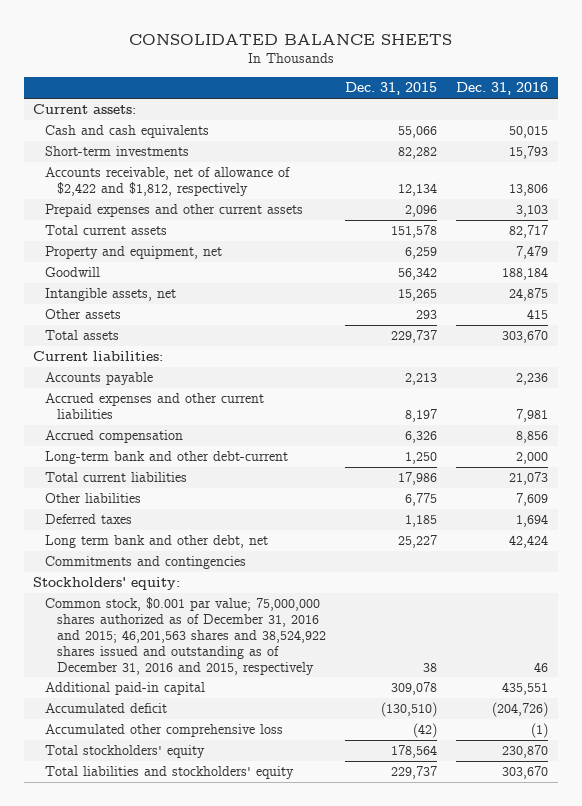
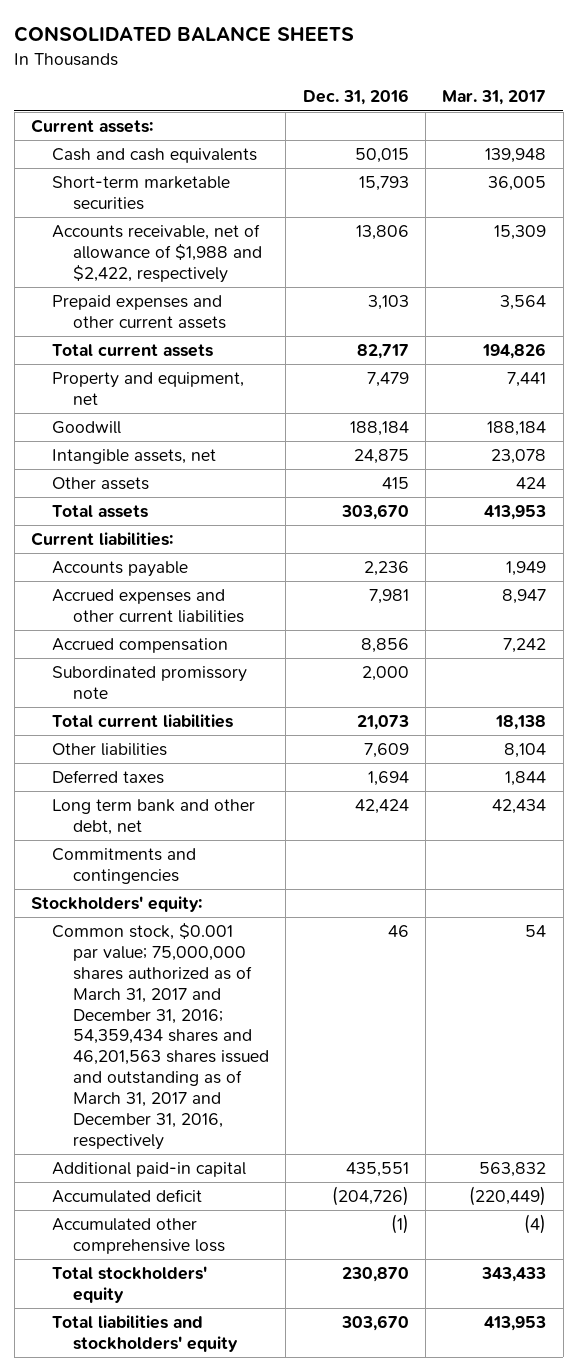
- | Dec. 31, 2015 | Dec. 31, 2016
+ | Dec. 31, 2016 | Mar. 31, 2017
- Short-term investments | 82,282 | 15,793
- Accounts receivable, net of allowance of $2,422 and $1,812, respectively | 12,134 | 13,806
+ Short-term marketable securities | 15,793 | 36,005
+ Accounts receivable, net of allowance of $1,988 and $2,422, respectively | 13,806 | 15,309
- Long-term bank and other debt-current | 1,250 | 2,000
+ Subordinated promissory note | 2,000 |
- Common stock, $0.001 par value; 75,000,000 shares authorized as of December 31, 2016 and 2015; 46,201,563 shares and 38,524,922 shares issued and outstanding as of December 31, 2016 and 2015, respectively | 38 | 46
+ Common stock, $0.001 par value; 75,000,000 shares authorized as of March 31, 2017 and December 31, 2016; 54,359,434 shares and 46,201,563 shares issued and outstanding as of March 31, 2017 and December 31, 2016, respectively | 46 | 54

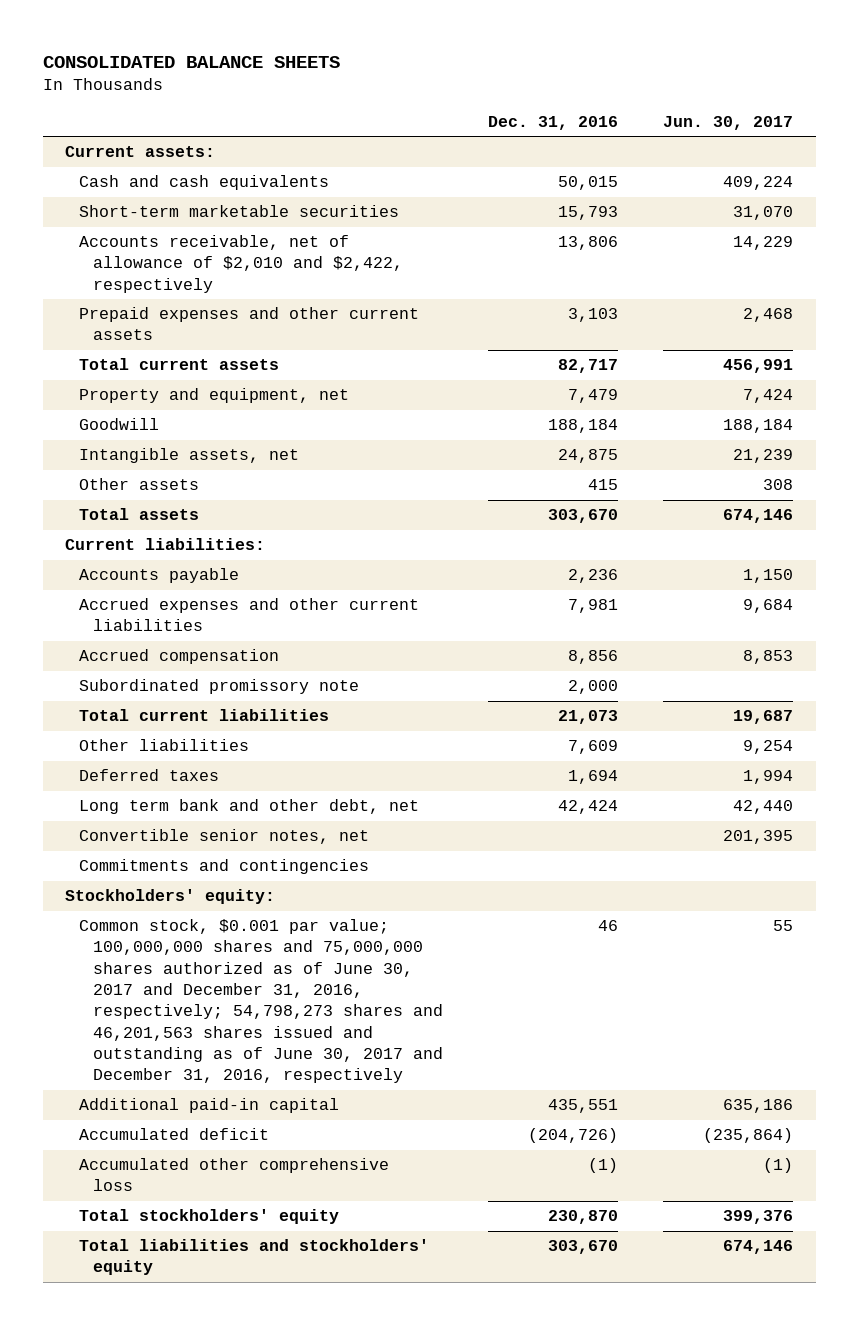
- | Dec. 31, 2016 | Mar. 31, 2017
+ | Dec. 31, 2016 | Jun. 30, 2017
- Accounts receivable, net of allowance of $1,988 and $2,422, respectively | 13,806 | 15,309
+ Accounts receivable, net of allowance of $2,010 and $2,422, respectively | 13,806 | 14,229
+ Convertible senior notes, net | | 201,395
- Common stock, $0.001 par value; 75,000,000 shares authorized as of March 31, 2017 and December 31, 2016; 54,359,434 shares and 46,201,563 shares issued and outstanding as of March 31, 2017 and December 31, 2016, respectively | 46 | 54
+ Common stock, $0.001 par value; 100,000,000 shares and 75,000,000 shares authorized as of June 30, 2017 and December 31, 2016, respectively; 54,798,273 shares and 46,201,563 shares issued and outstanding as of June 30, 2017 and December 31, 2016, respectively | 46 | 55

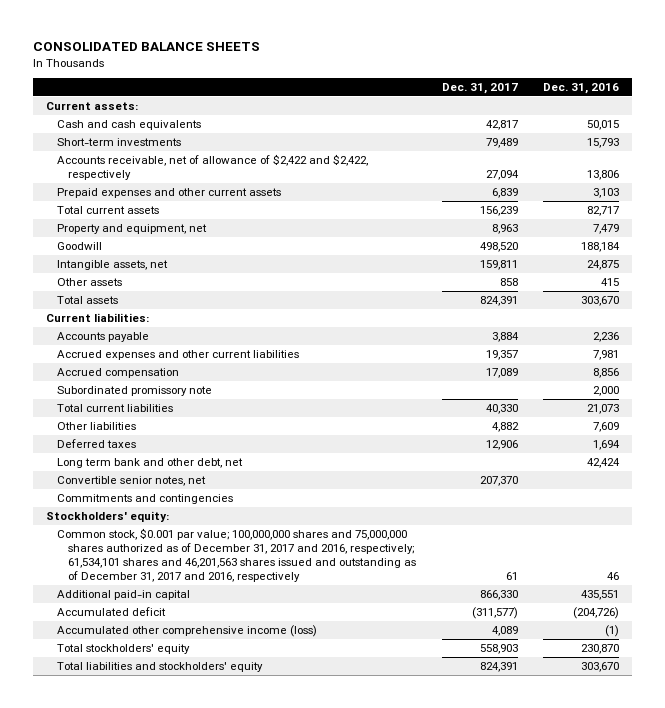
- | Dec. 31, 2016 | Jun. 30, 2017
+ | Dec. 31, 2017 | Dec. 31, 2016
- Short-term marketable securities | 15,793 | 31,070
- Accounts receivable, net of allowance of $2,010 and $2,422, respectively | 13,806 | 14,229
+ Short-term investments | 79,489 | 15,793
+ Accounts receivable, net of allowance of $2,422 and $2,422, respectively | 27,094 | 13,806
- Common stock, $0.001 par value; 100,000,000 shares and 75,000,000 shares authorized as of June 30, 2017 and December 31, 2016, respectively; 54,798,273 shares and 46,201,563 shares issued and outstanding as of June 30, 2017 and December 31, 2016, respectively | 46 | 55
+ Common stock, $0.001 par value; 100,000,000 shares and 75,000,000 shares authorized as of December 31, 2017 and 2016, respectively; 61,534,101 shares and 46,201,563 shares issued and outstanding as of December 31, 2017 and 2016, respectively | 61 | 46
- Accumulated other comprehensive loss | (1) | (1)
+ Accumulated other comprehensive income (loss) | 4,089 | (1)

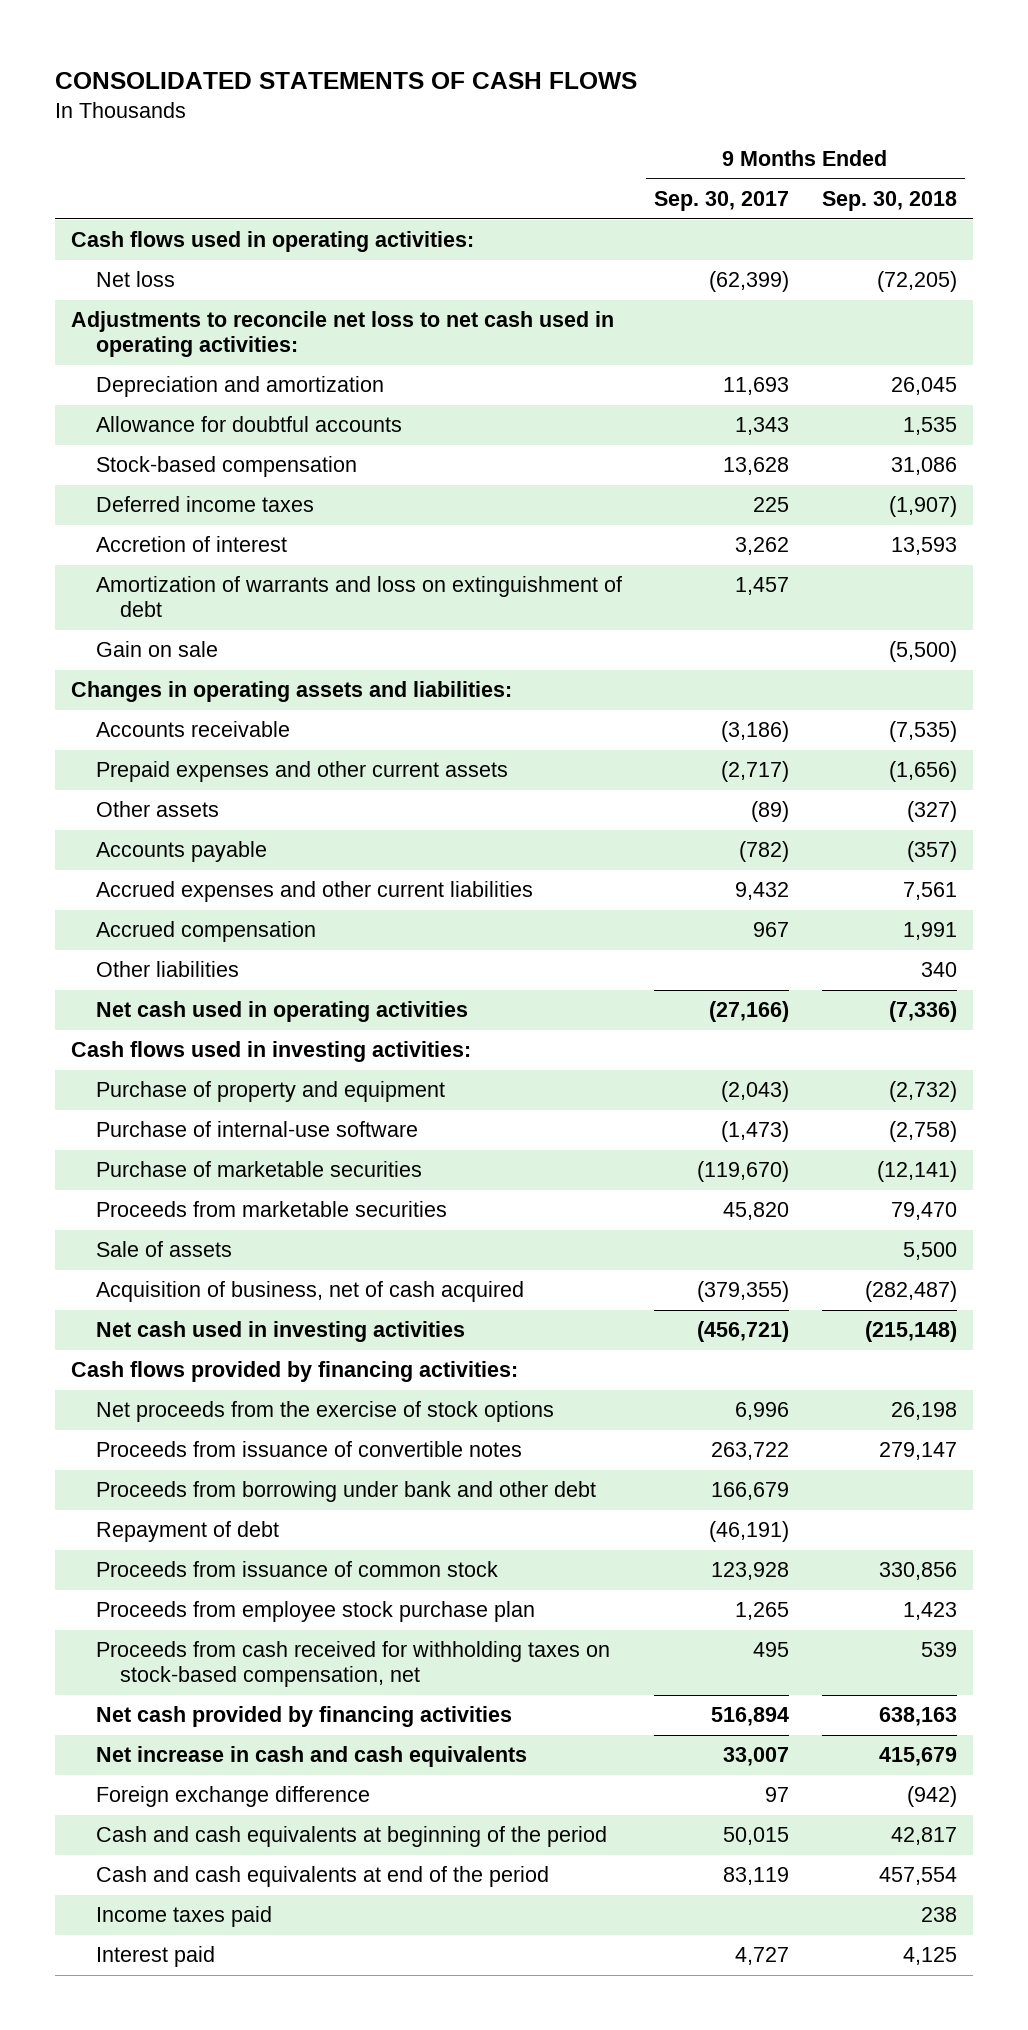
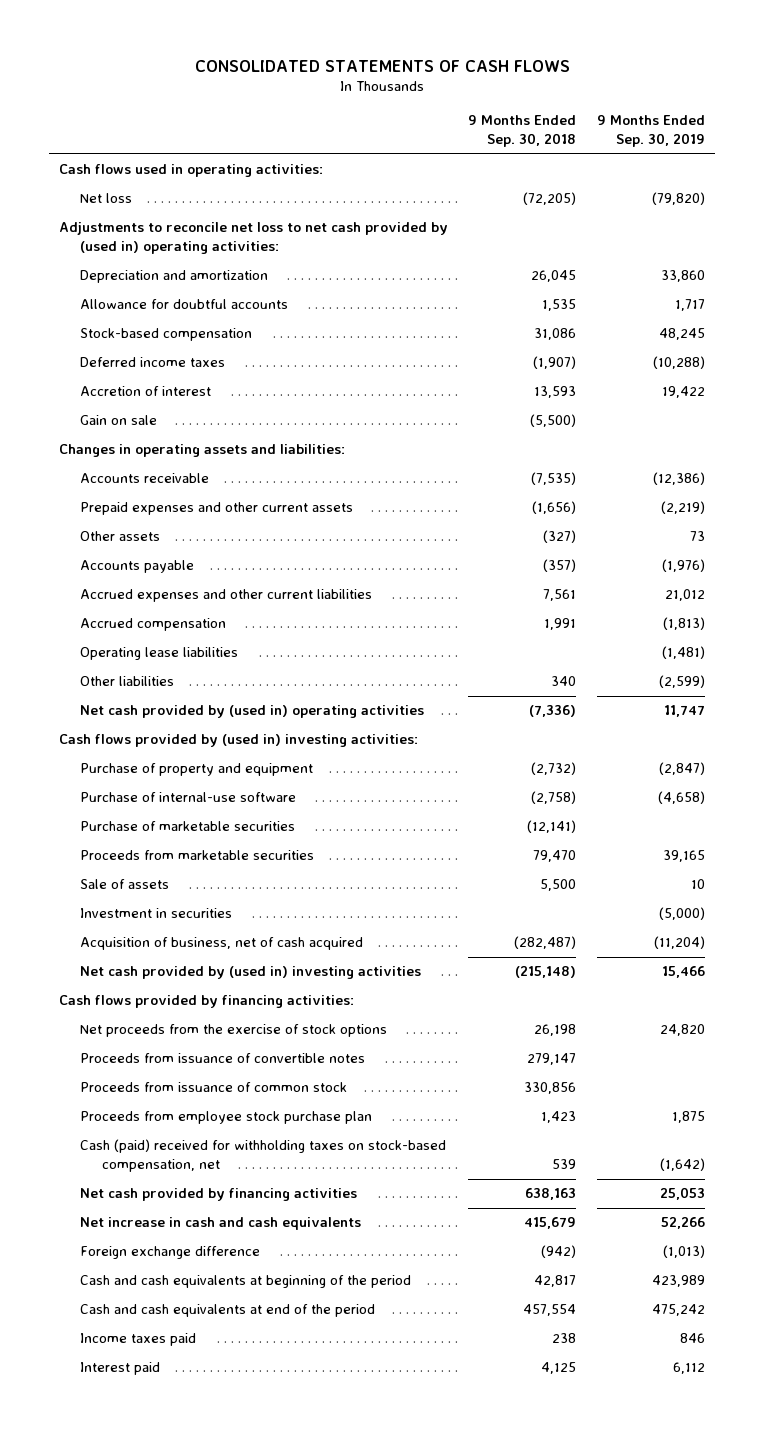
- | 9 Months Ended Sep. 30, 2017 | 9 Months Ended Sep. 30, 2018
+ | 9 Months Ended Sep. 30, 2018 | 9 Months Ended Sep. 30, 2019
- Adjustments to reconcile net loss to net cash used in operating activities:
+ Adjustments to reconcile net loss to net cash provided by (used in) operating activities:
- Amortization of warrants and loss on extinguishment of debt | 1,457 |
+ Operating lease liabilities | | (1,481)
- Net cash used in operating activities | (27,166) | (7,336)
- Cash flows used in investing activities:
+ Net cash provided by (used in) operating activities | (7,336) | 11,747
+ Cash flows provided by (used in) investing activities:
+ Investment in securities | | (5,000)
- Net cash used in investing activities | (456,721) | (215,148)
+ Net cash provided by (used in) investing activities | (215,148) | 15,466
- Proceeds from borrowing under bank and other debt | 166,679 |
- Repayment of debt | (46,191) |
- Proceeds from cash received for withholding taxes on stock-based compensation, net | 495 | 539
+ Cash (paid) received for withholding taxes on stock-based compensation, net | 539 | (1,642)

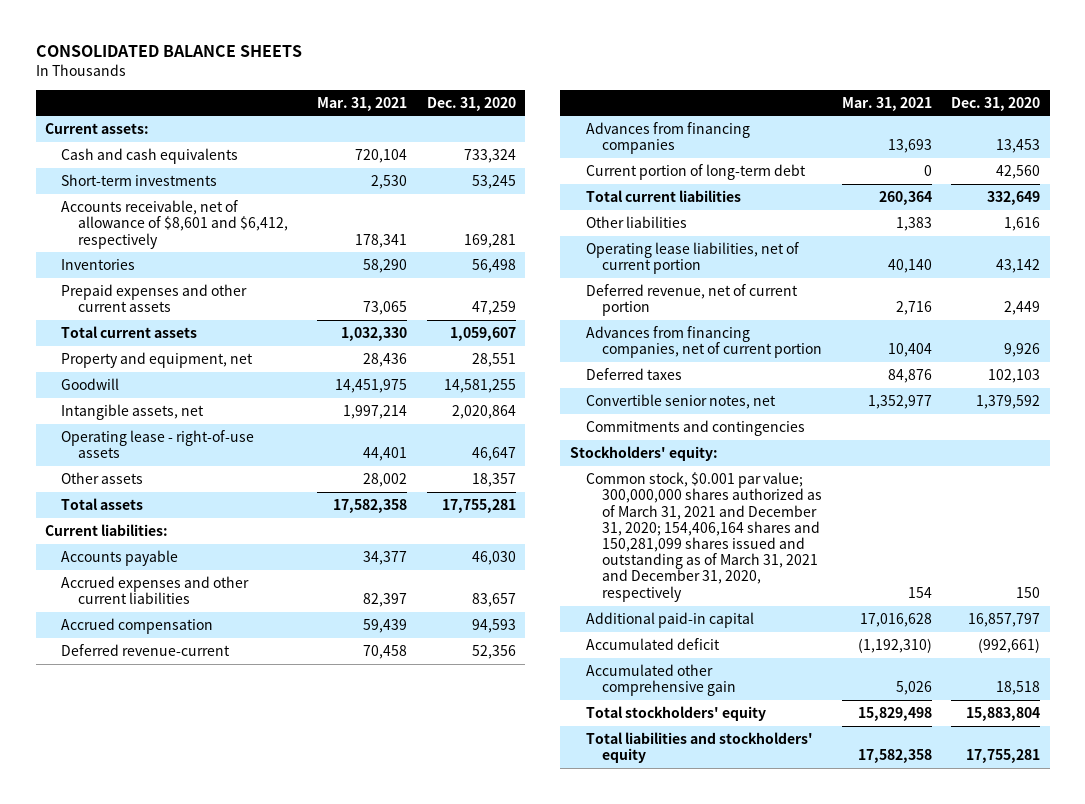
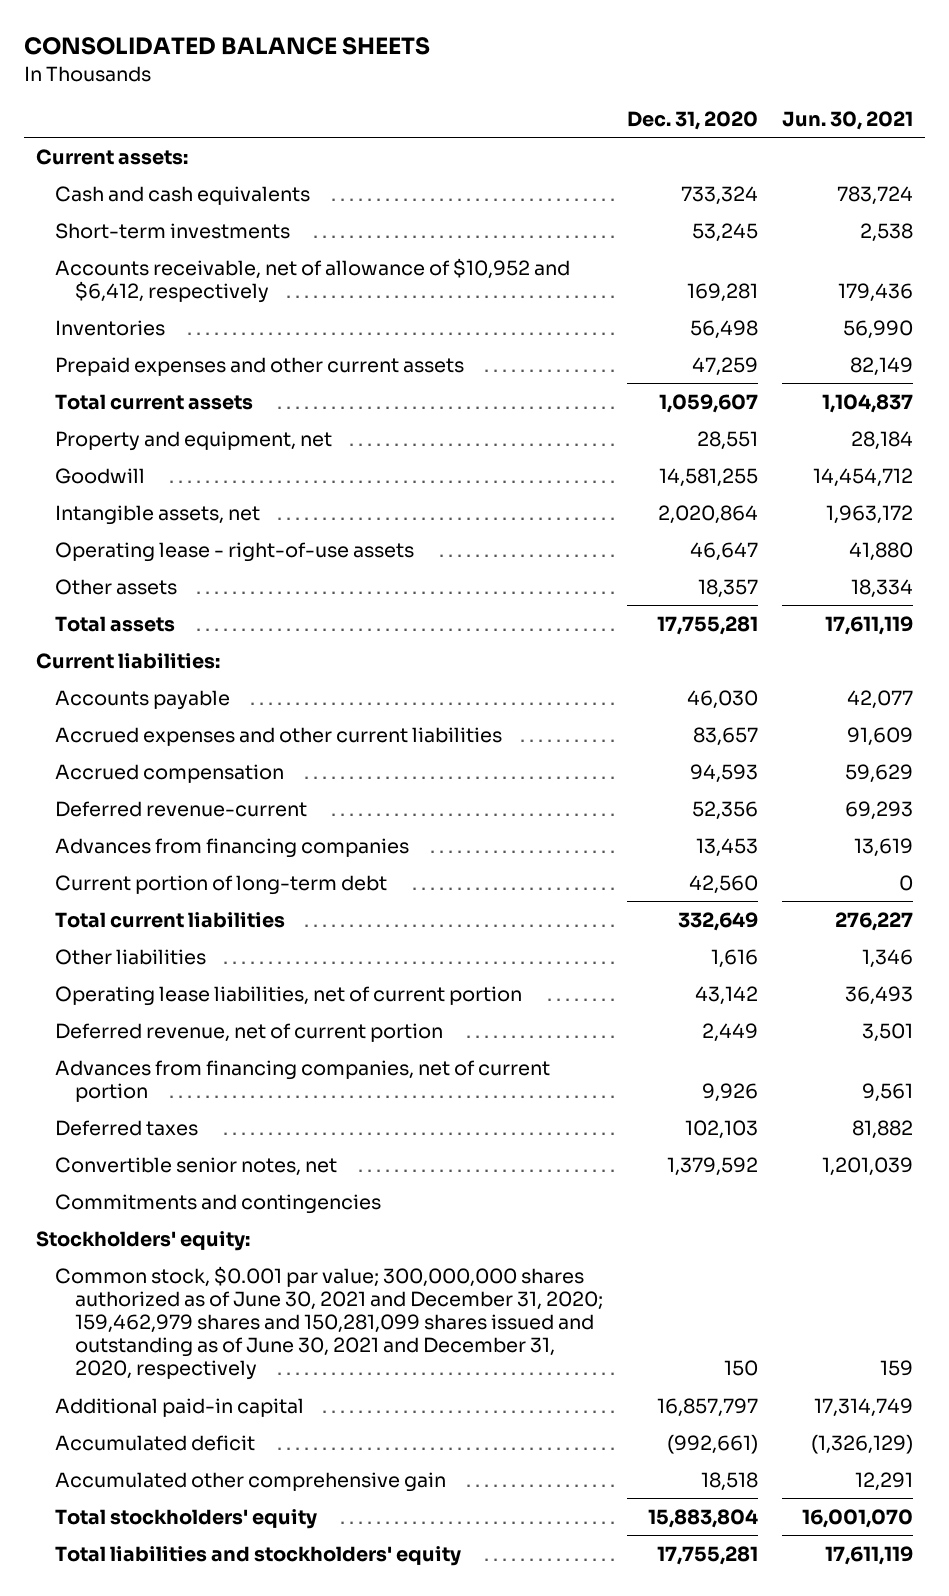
- | Mar. 31, 2021 | Dec. 31, 2020
+ | Dec. 31, 2020 | Jun. 30, 2021
- Accounts receivable, net of allowance of $8,601 and $6,412, respectively | 178,341 | 169,281
+ Accounts receivable, net of allowance of $10,952 and $6,412, respectively | 169,281 | 179,436
- Common stock, $0.001 par value; 300,000,000 shares authorized as of March 31, 2021 and December 31, 2020; 154,406,164 shares and 150,281,099 shares issued and outstanding as of March 31, 2021 and December 31, 2020, respectively | 154 | 150
+ Common stock, $0.001 par value; 300,000,000 shares authorized as of June 30, 2021 and December 31, 2020; 159,462,979 shares and 150,281,099 shares issued and outstanding as of June 30, 2021 and December 31, 2020, respectively | 150 | 159

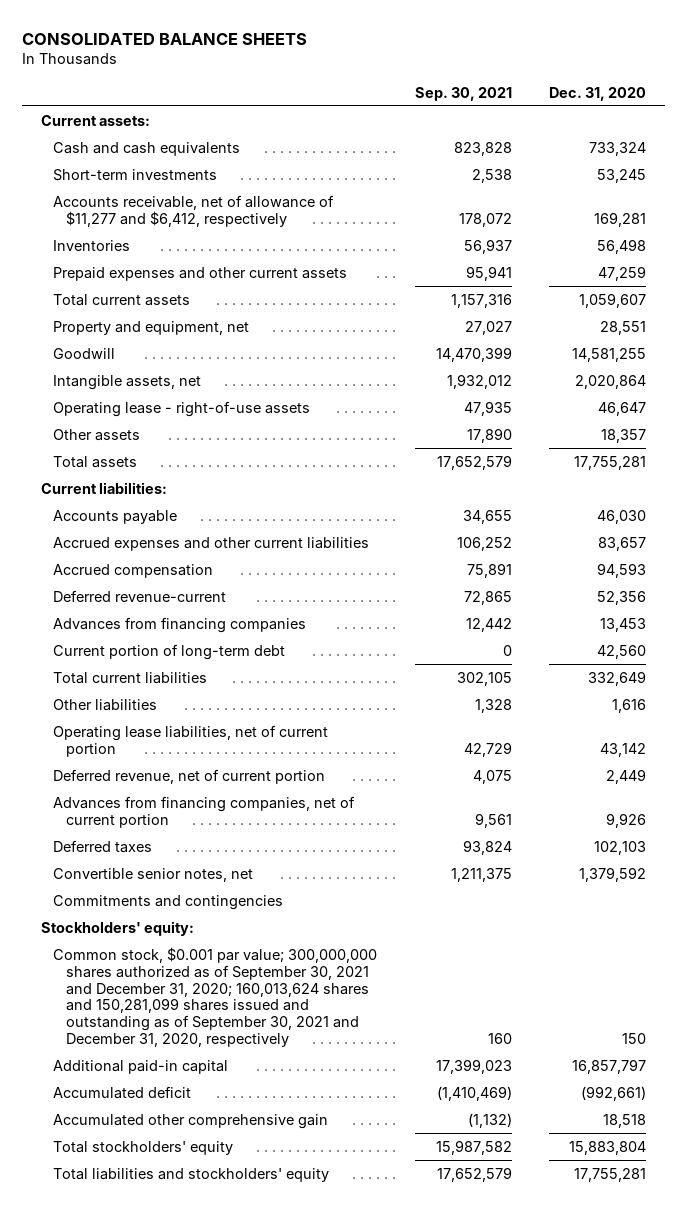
- | Dec. 31, 2020 | Jun. 30, 2021
+ | Sep. 30, 2021 | Dec. 31, 2020
- Accounts receivable, net of allowance of $10,952 and $6,412, respectively | 169,281 | 179,436
+ Accounts receivable, net of allowance of $11,277 and $6,412, respectively | 178,072 | 169,281
- Common stock, $0.001 par value; 300,000,000 shares authorized as of June 30, 2021 and December 31, 2020; 159,462,979 shares and 150,281,099 shares issued and outstanding as of June 30, 2021 and December 31, 2020, respectively | 150 | 159
+ Common stock, $0.001 par value; 300,000,000 shares authorized as of September 30, 2021 and December 31, 2020; 160,013,624 shares and 150,281,099 shares issued and outstanding as of September 30, 2021 and December 31, 2020, respectively | 160 | 150

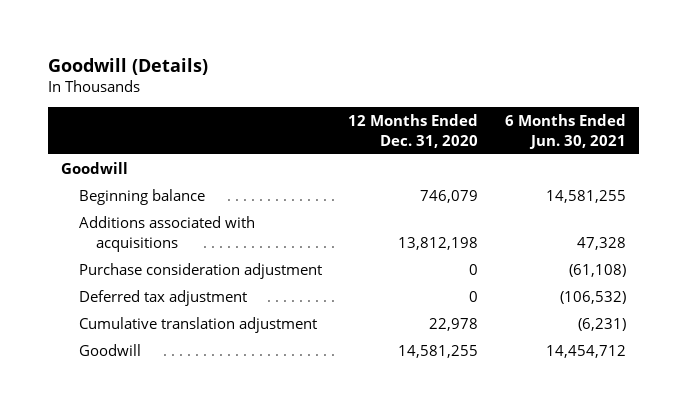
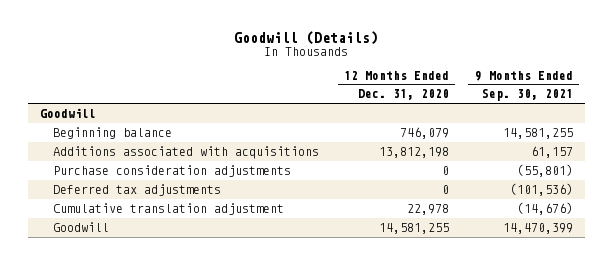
- | 12 Months Ended Dec. 31, 2020 | 6 Months Ended Jun. 30, 2021
+ | 12 Months Ended Dec. 31, 2020 | 9 Months Ended Sep. 30, 2021
- Purchase consideration adjustment | 0 | (61,108)
- Deferred tax adjustment | 0 | (106,532)
+ Purchase consideration adjustments | 0 | (55,801)
+ Deferred tax adjustments | 0 | (101,536)

